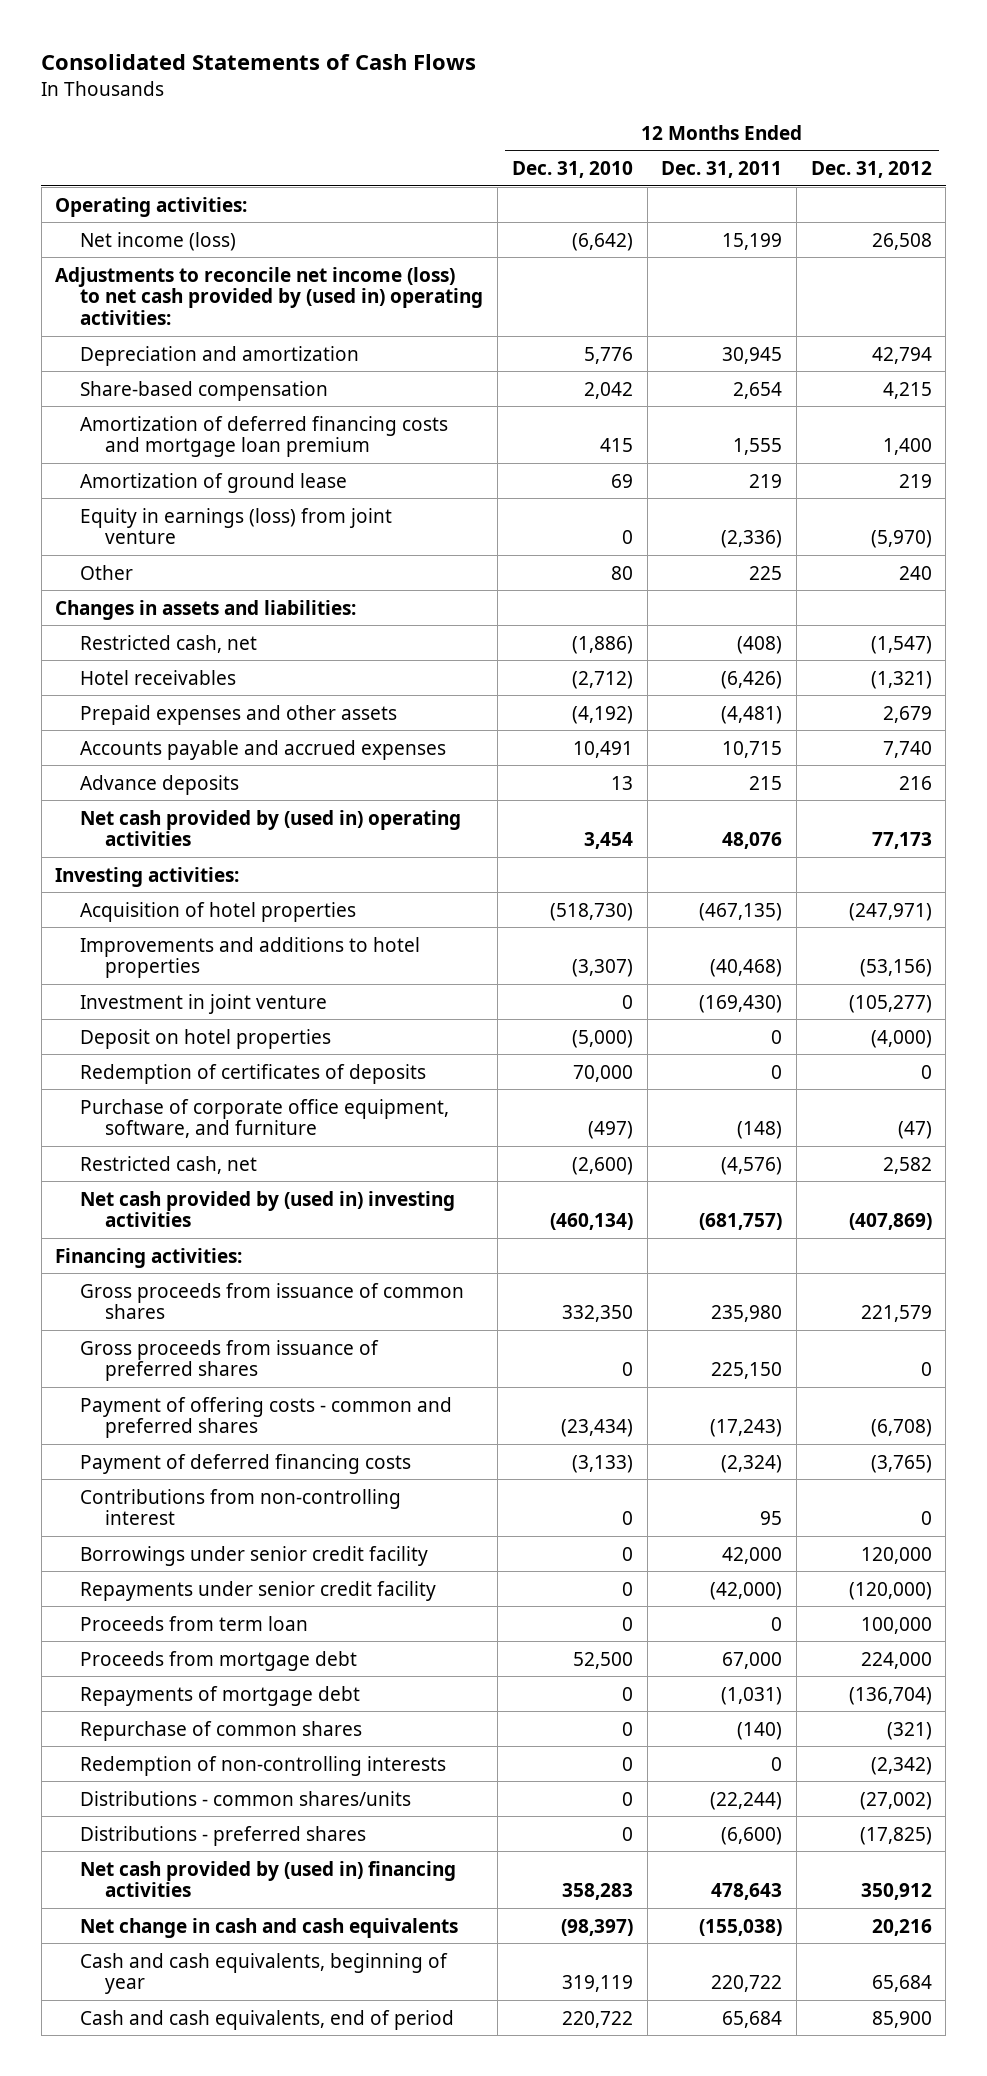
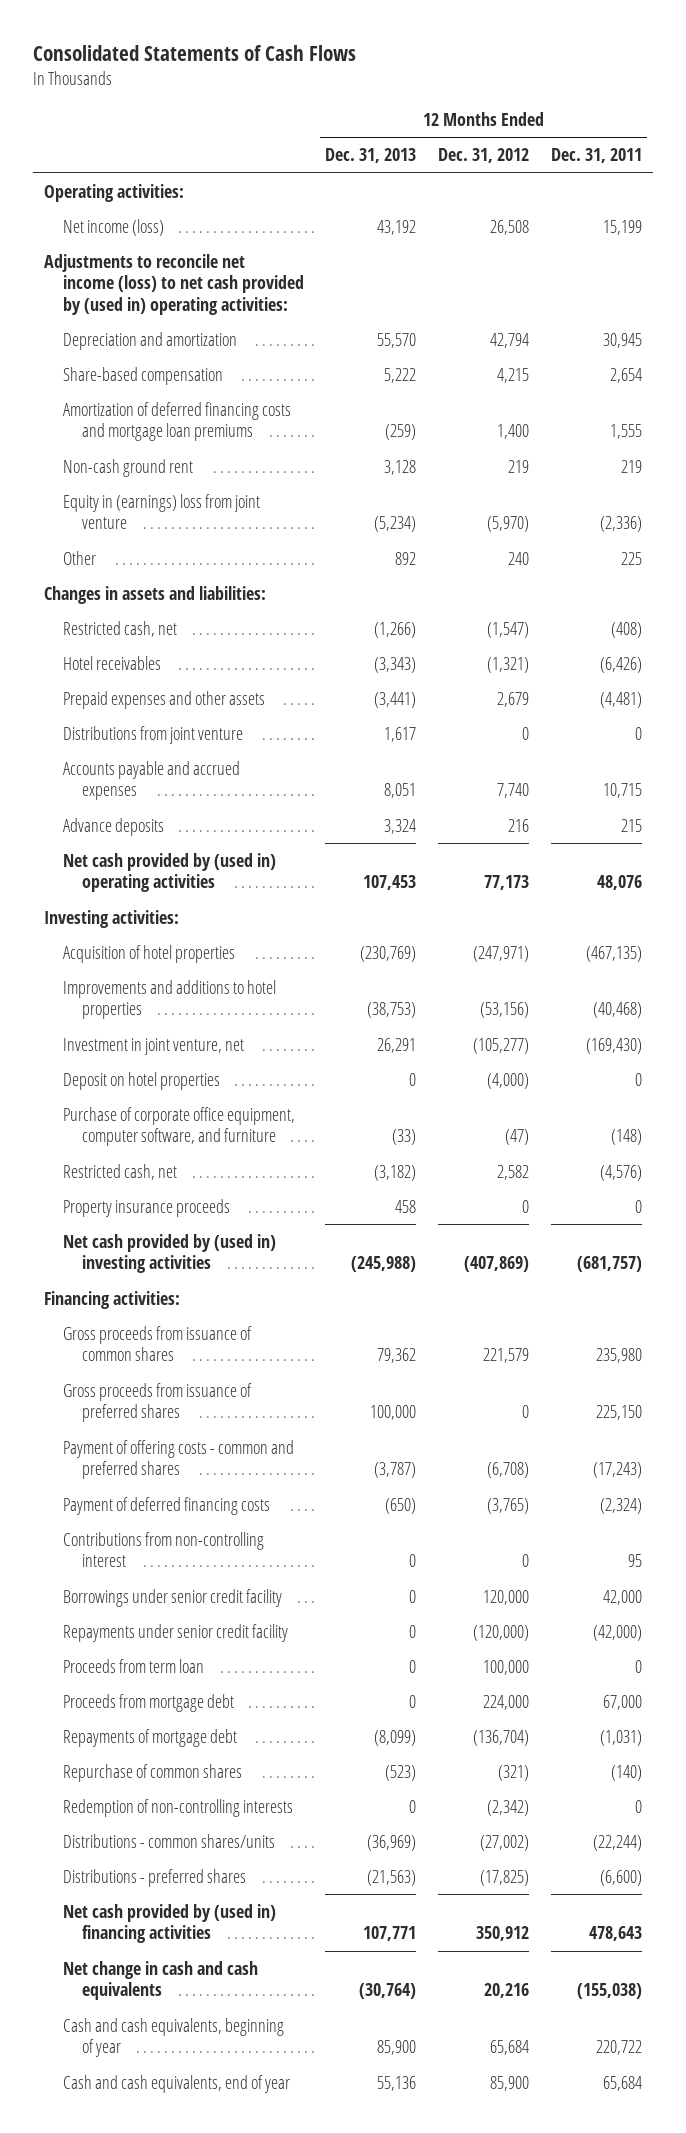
- | 12 Months Ended Dec. 31, 2010 | 12 Months Ended Dec. 31, 2011 | 12 Months Ended Dec. 31, 2012
+ | 12 Months Ended Dec. 31, 2013 | 12 Months Ended Dec. 31, 2012 | 12 Months Ended Dec. 31, 2011
- Amortization of deferred financing costs and mortgage loan premium | 415 | 1,555 | 1,400
- Amortization of ground lease | 69 | 219 | 219
- Equity in earnings (loss) from joint venture | 0 | (2,336) | (5,970)
+ Amortization of deferred financing costs and mortgage loan premiums | (259) | 1,400 | 1,555
+ Non-cash ground rent | 3,128 | 219 | 219
+ Equity in (earnings) loss from joint venture | (5,234) | (5,970) | (2,336)
+ Distributions from joint venture | 1,617 | 0 | 0
- Investment in joint venture | 0 | (169,430) | (105,277)
+ Investment in joint venture, net | 26,291 | (105,277) | (169,430)
- Redemption of certificates of deposits | 70,000 | 0 | 0
- Purchase of corporate office equipment, software, and furniture | (497) | (148) | (47)
+ Purchase of corporate office equipment, computer software, and furniture | (33) | (47) | (148)
+ Property insurance proceeds | 458 | 0 | 0
- Cash and cash equivalents, end of period | 220,722 | 65,684 | 85,900
+ Cash and cash equivalents, end of year | 55,136 | 85,900 | 65,684

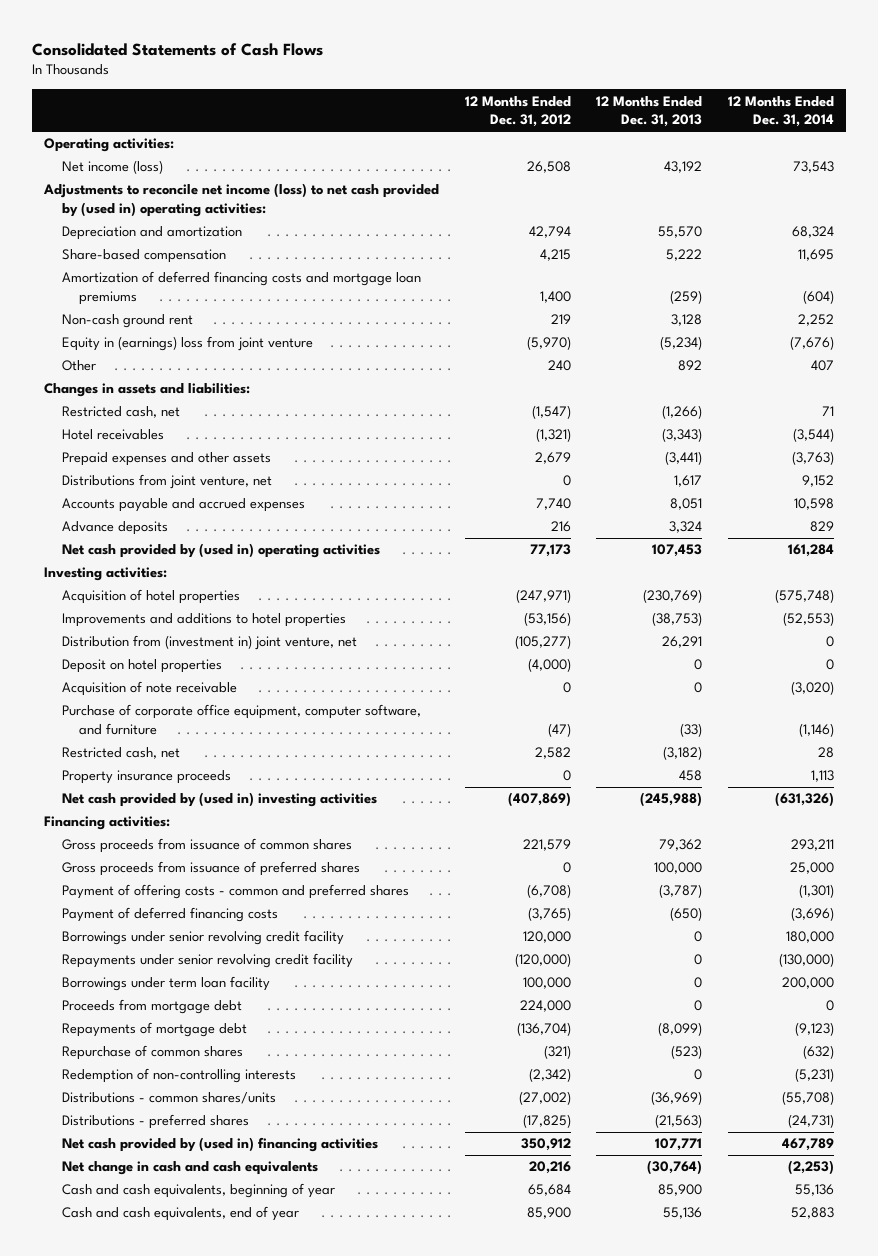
- | 12 Months Ended Dec. 31, 2013 | 12 Months Ended Dec. 31, 2012 | 12 Months Ended Dec. 31, 2011
+ | 12 Months Ended Dec. 31, 2012 | 12 Months Ended Dec. 31, 2013 | 12 Months Ended Dec. 31, 2014
- Distributions from joint venture | 1,617 | 0 | 0
+ Distributions from joint venture, net | 0 | 1,617 | 9,152
- Investment in joint venture, net | 26,291 | (105,277) | (169,430)
+ Distribution from (investment in) joint venture, net | (105,277) | 26,291 | 0
+ Acquisition of note receivable | 0 | 0 | (3,020)
- Contributions from non-controlling interest | 0 | 0 | 95
- Borrowings under senior credit facility | 0 | 120,000 | 42,000
- Repayments under senior credit facility | 0 | (120,000) | (42,000)
- Proceeds from term loan | 0 | 100,000 | 0
+ Borrowings under senior revolving credit facility | 120,000 | 0 | 180,000
+ Repayments under senior revolving credit facility | (120,000) | 0 | (130,000)
+ Borrowings under term loan facility | 100,000 | 0 | 200,000

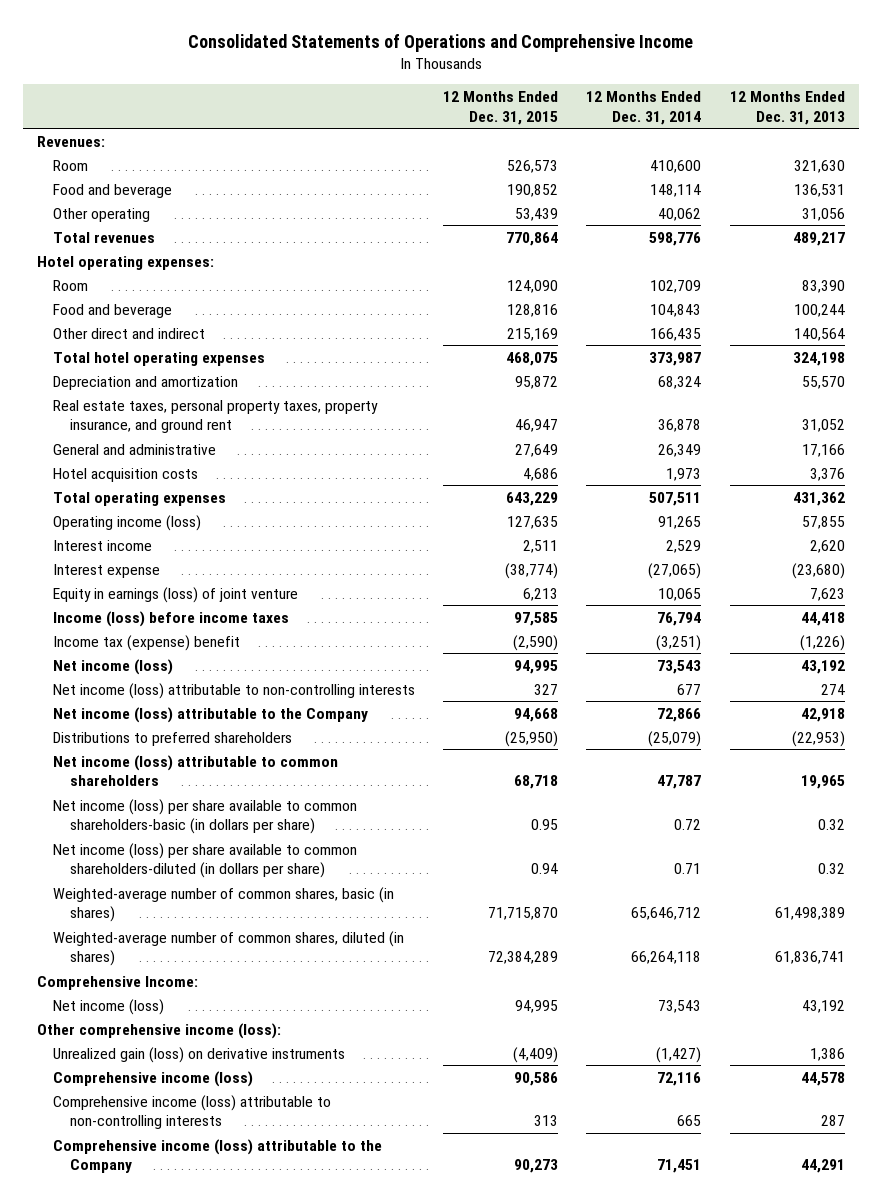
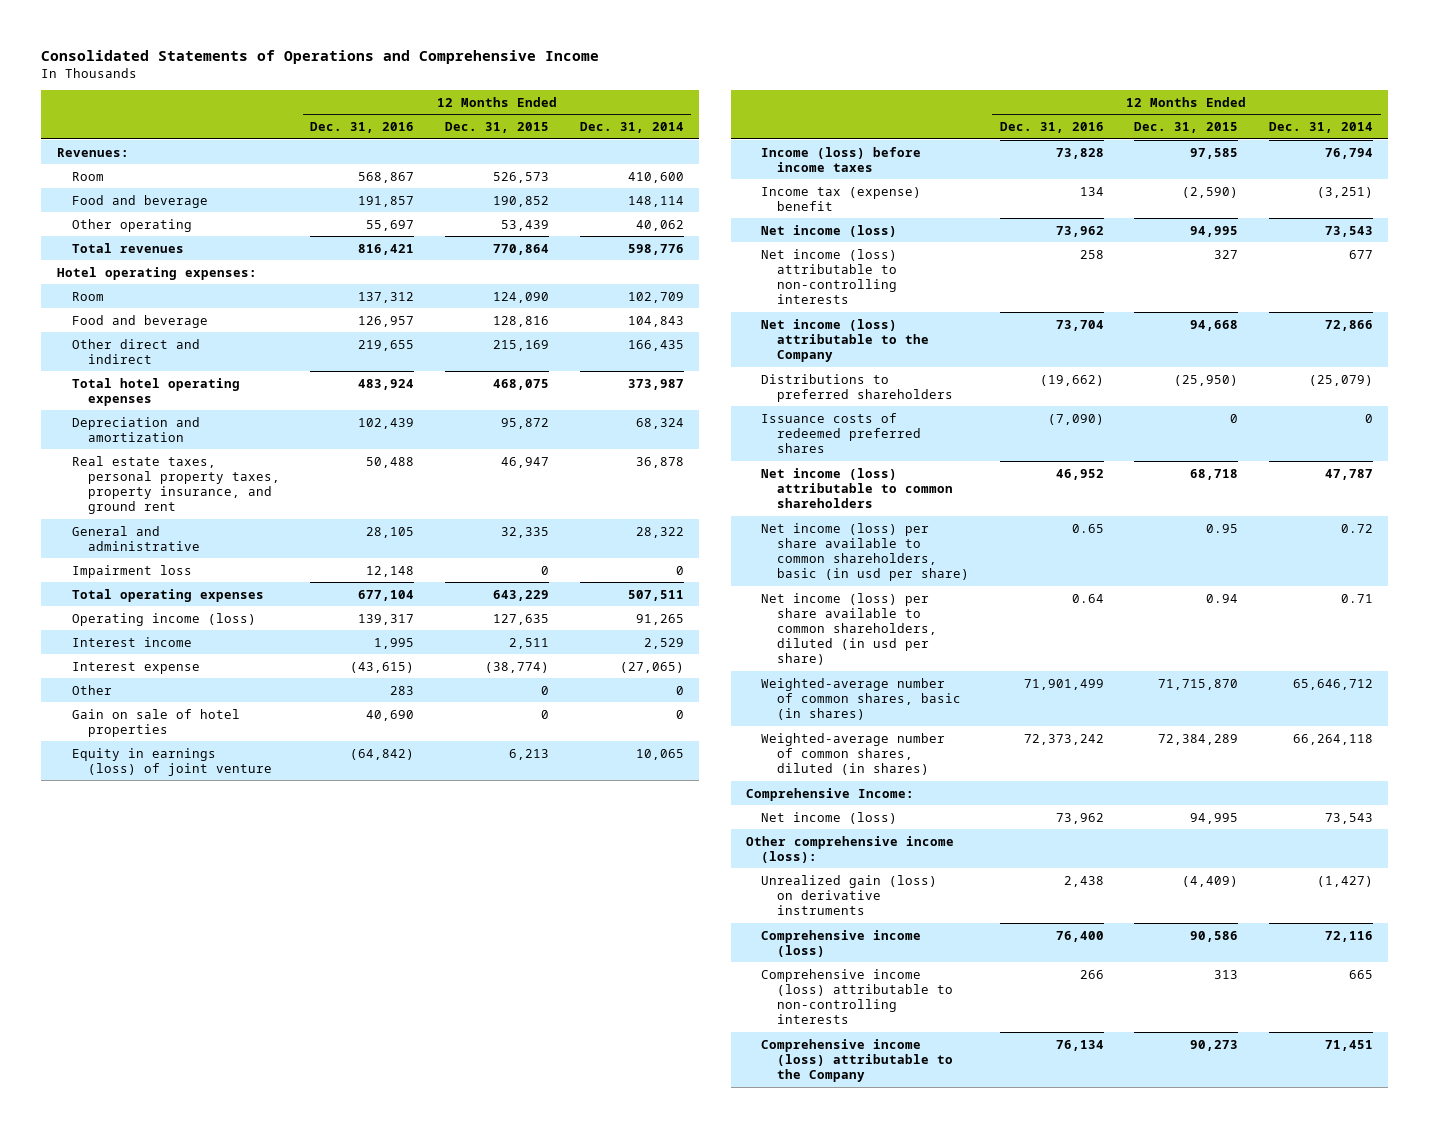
- | 12 Months Ended Dec. 31, 2015 | 12 Months Ended Dec. 31, 2014 | 12 Months Ended Dec. 31, 2013
+ | 12 Months Ended Dec. 31, 2016 | 12 Months Ended Dec. 31, 2015 | 12 Months Ended Dec. 31, 2014
- General and administrative | 27,649 | 26,349 | 17,166
- Hotel acquisition costs | 4,686 | 1,973 | 3,376
+ General and administrative | 28,105 | 32,335 | 28,322
+ Impairment loss | 12,148 | 0 | 0
+ Other | 283 | 0 | 0
+ Gain on sale of hotel properties | 40,690 | 0 | 0
+ Issuance costs of redeemed preferred shares | (7,090) | 0 | 0
- Net income (loss) per share available to common shareholders-basic (in dollars per share) | 0.95 | 0.72 | 0.32
- Net income (loss) per share available to common shareholders-diluted (in dollars per share) | 0.94 | 0.71 | 0.32
+ Net income (loss) per share available to common shareholders, basic (in usd per share) | 0.65 | 0.95 | 0.72
+ Net income (loss) per share available to common shareholders, diluted (in usd per share) | 0.64 | 0.94 | 0.71

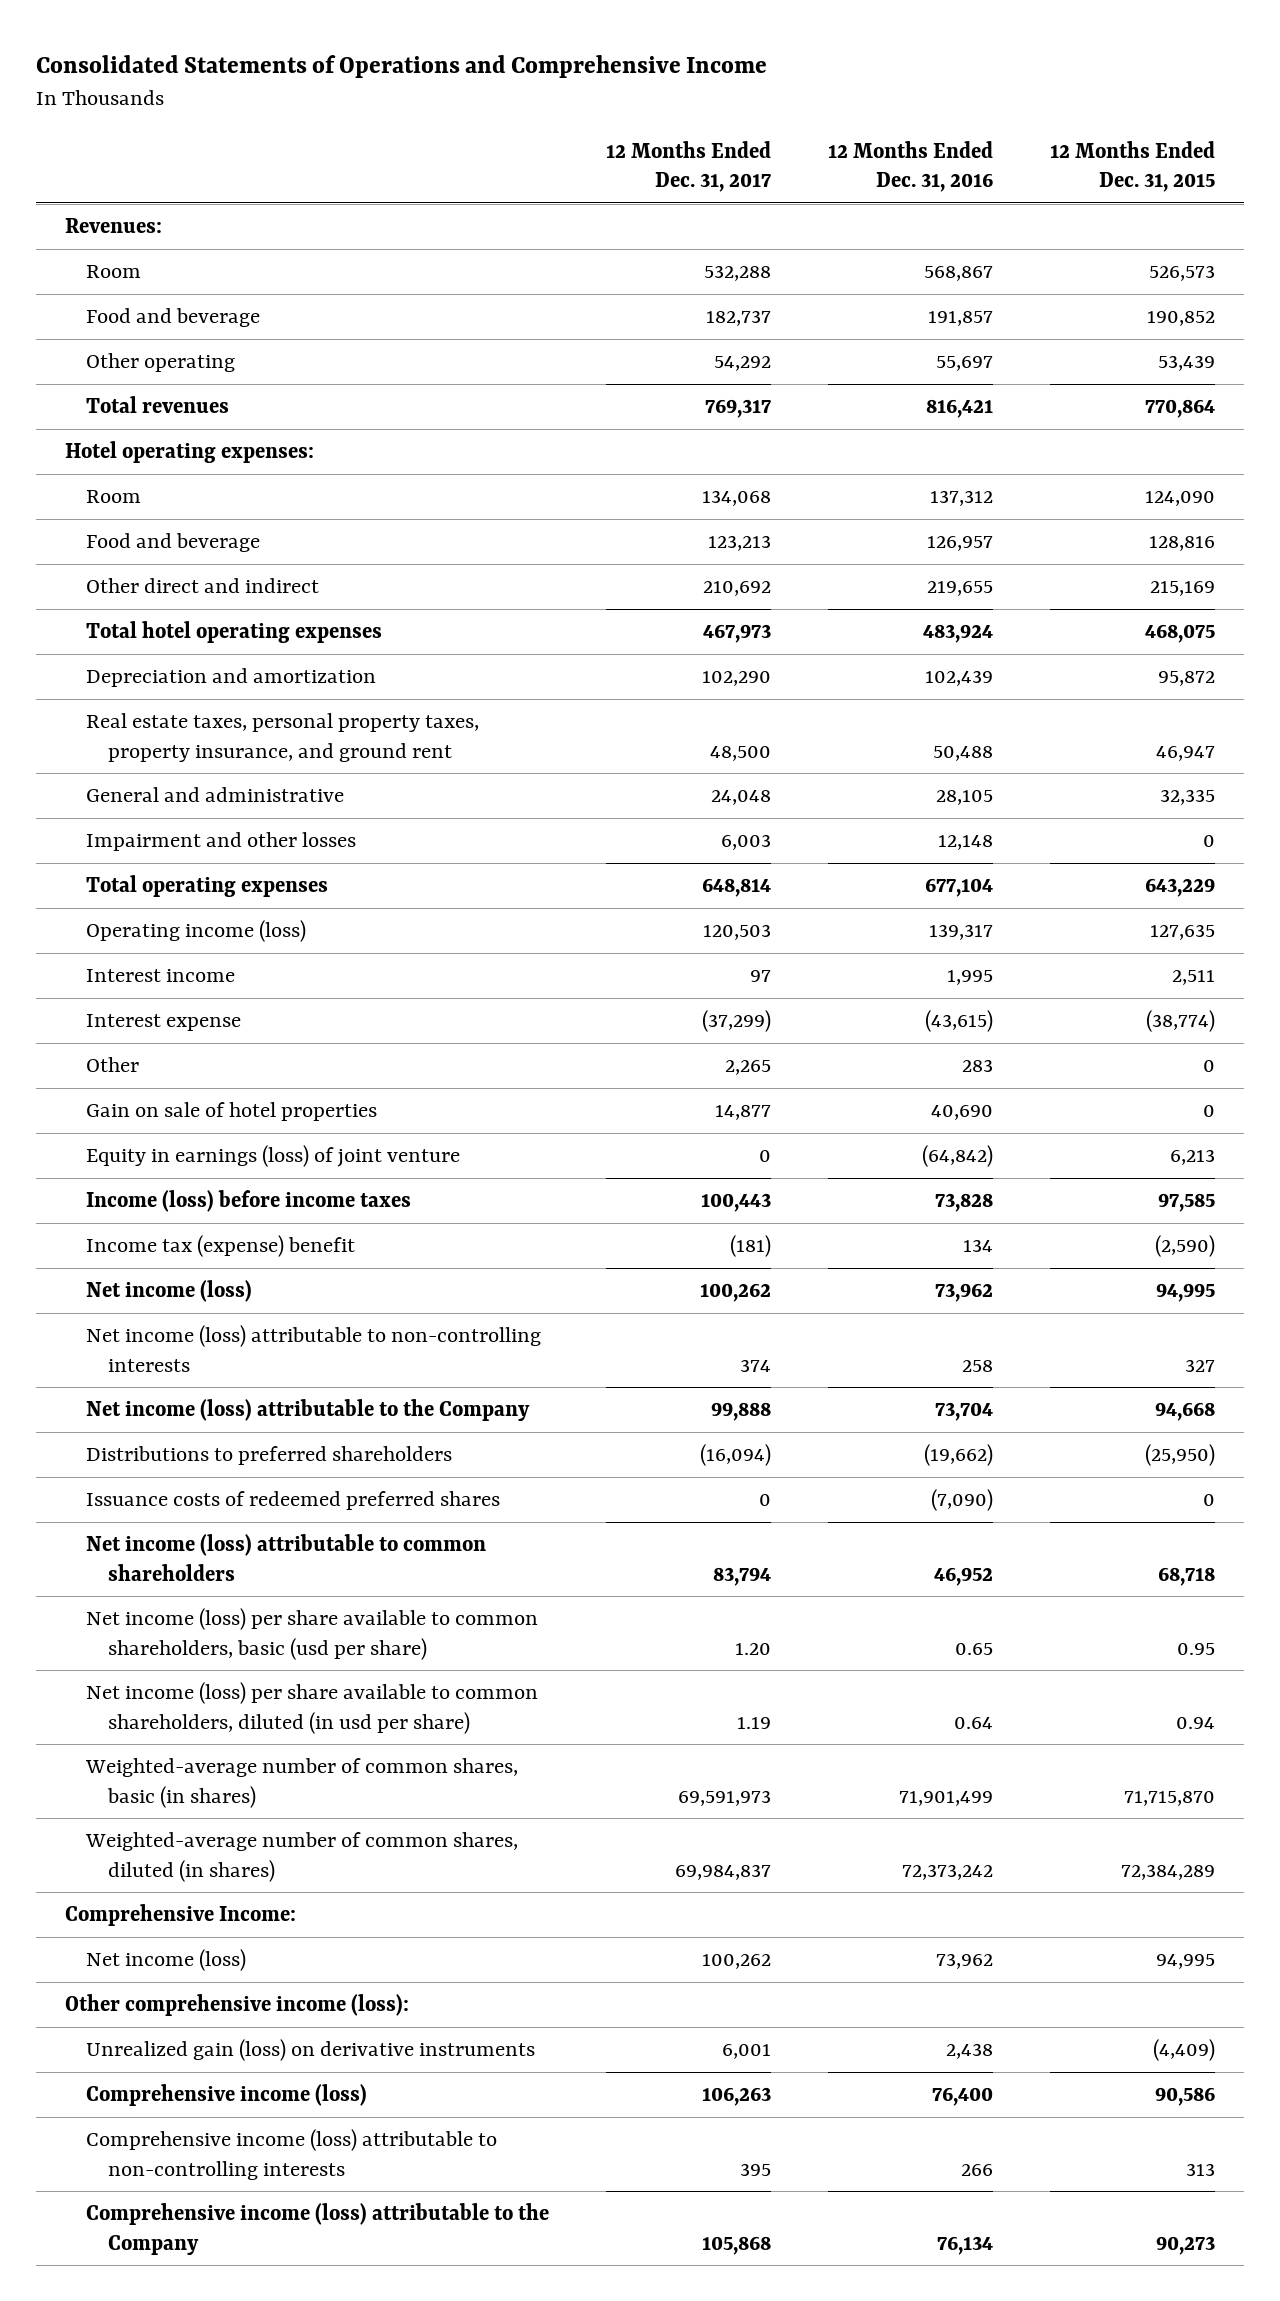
- | 12 Months Ended Dec. 31, 2016 | 12 Months Ended Dec. 31, 2015 | 12 Months Ended Dec. 31, 2014
+ | 12 Months Ended Dec. 31, 2017 | 12 Months Ended Dec. 31, 2016 | 12 Months Ended Dec. 31, 2015
- Impairment loss | 12,148 | 0 | 0
+ Impairment and other losses | 6,003 | 12,148 | 0
- Net income (loss) per share available to common shareholders, basic (in usd per share) | 0.65 | 0.95 | 0.72
+ Net income (loss) per share available to common shareholders, basic (usd per share) | 1.20 | 0.65 | 0.95

